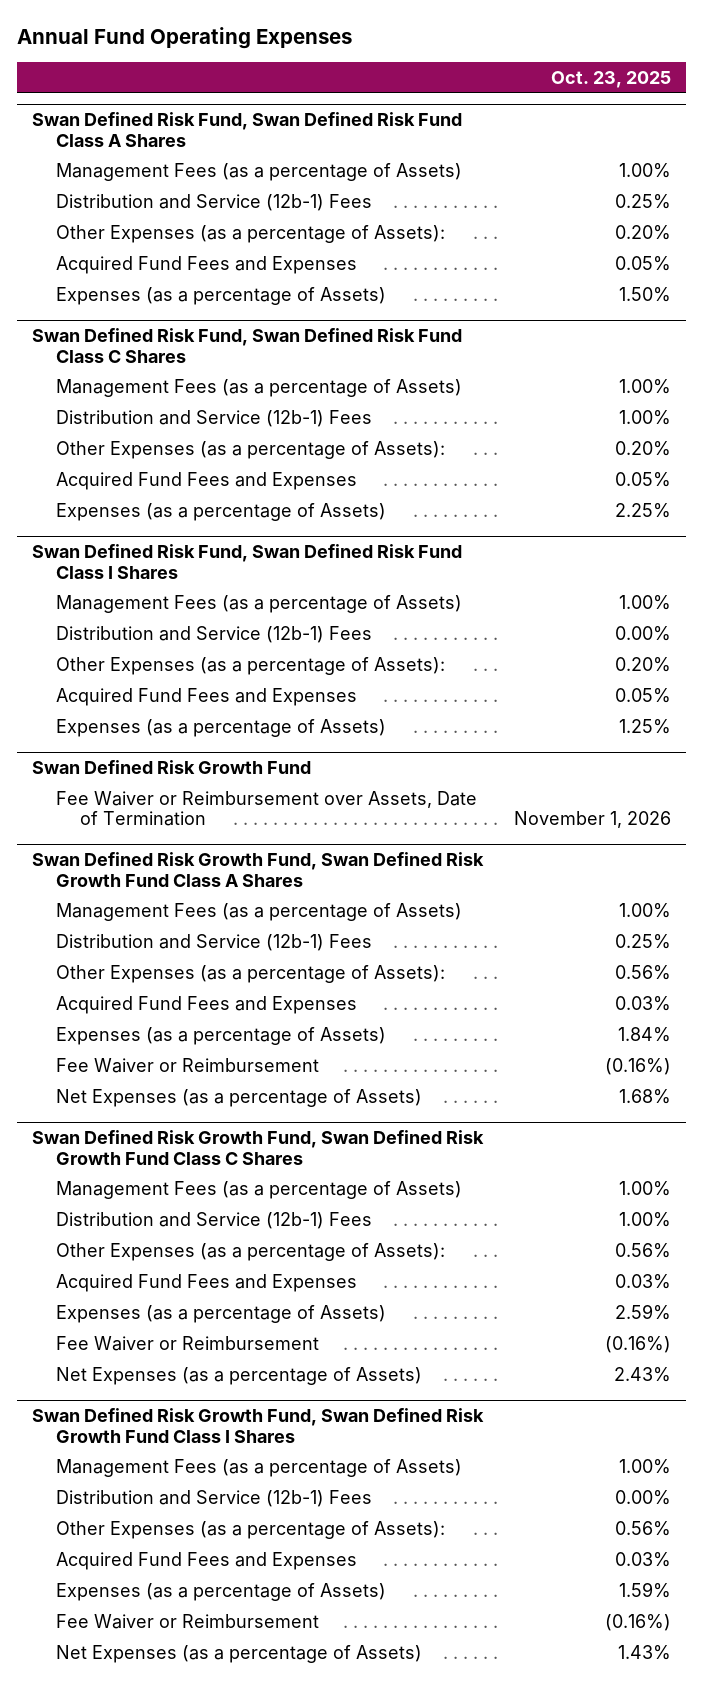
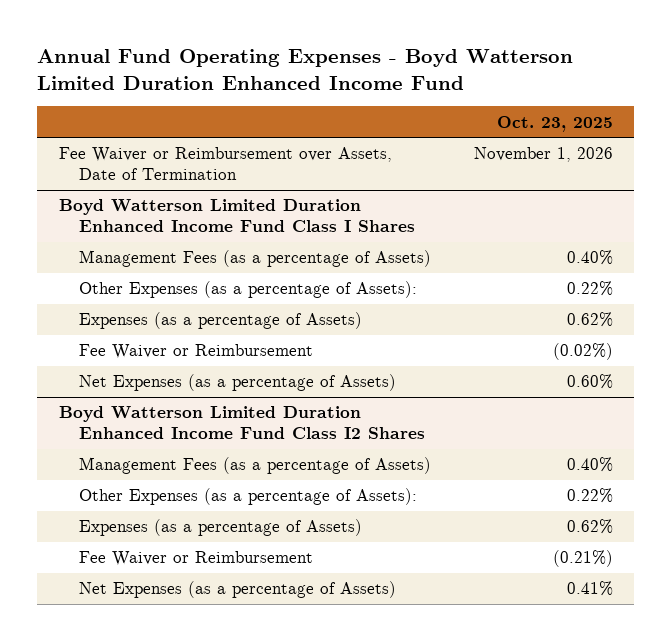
- Annual Fund Operating Expenses
+ Annual Fund Operating Expenses - Boyd Watterson Limited Duration Enhanced Income Fund
- Swan Defined Risk Fund, Swan Defined Risk Fund Class A Shares
- Management Fees (as a percentage of Assets) | 1.00%
- Distribution and Service (12b-1) Fees | 0.25%
- Other Expenses (as a percentage of Assets): | 0.20%
- Acquired Fund Fees and Expenses | 0.05%
- Expenses (as a percentage of Assets) | 1.50%
- Swan Defined Risk Fund, Swan Defined Risk Fund Class C Shares
- Management Fees (as a percentage of Assets) | 1.00%
- Distribution and Service (12b-1) Fees | 1.00%
- Other Expenses (as a percentage of Assets): | 0.20%
- Acquired Fund Fees and Expenses | 0.05%
- Expenses (as a percentage of Assets) | 2.25%
- Swan Defined Risk Fund, Swan Defined Risk Fund Class I Shares
- Management Fees (as a percentage of Assets) | 1.00%
- Distribution and Service (12b-1) Fees | 0.00%
- Other Expenses (as a percentage of Assets): | 0.20%
- Acquired Fund Fees and Expenses | 0.05%
- Expenses (as a percentage of Assets) | 1.25%
- Swan Defined Risk Growth Fund
- Swan Defined Risk Growth Fund, Swan Defined Risk Growth Fund Class A Shares
- Management Fees (as a percentage of Assets) | 1.00%
- Distribution and Service (12b-1) Fees | 0.25%
- Other Expenses (as a percentage of Assets): | 0.56%
- Acquired Fund Fees and Expenses | 0.03%
- Expenses (as a percentage of Assets) | 1.84%
- Fee Waiver or Reimbursement | (0.16%)
- Net Expenses (as a percentage of Assets) | 1.68%
- Swan Defined Risk Growth Fund, Swan Defined Risk Growth Fund Class C Shares
- Management Fees (as a percentage of Assets) | 1.00%
- Distribution and Service (12b-1) Fees | 1.00%
- Other Expenses (as a percentage of Assets): | 0.56%
- Acquired Fund Fees and Expenses | 0.03%
- Expenses (as a percentage of Assets) | 2.59%
- Fee Waiver or Reimbursement | (0.16%)
- Net Expenses (as a percentage of Assets) | 2.43%
- Swan Defined Risk Growth Fund, Swan Defined Risk Growth Fund Class I Shares
- Management Fees (as a percentage of Assets) | 1.00%
- Distribution and Service (12b-1) Fees | 0.00%
- Other Expenses (as a percentage of Assets): | 0.56%
- Acquired Fund Fees and Expenses | 0.03%
- Expenses (as a percentage of Assets) | 1.59%
- Fee Waiver or Reimbursement | (0.16%)
- Net Expenses (as a percentage of Assets) | 1.43%
+ Boyd Watterson Limited Duration Enhanced Income Fund Class I Shares
+ Management Fees (as a percentage of Assets) | 0.40%
+ Other Expenses (as a percentage of Assets): | 0.22%
+ Expenses (as a percentage of Assets) | 0.62%
+ Fee Waiver or Reimbursement | (0.02%)
+ Net Expenses (as a percentage of Assets) | 0.60%
+ Boyd Watterson Limited Duration Enhanced Income Fund Class I2 Shares
+ Management Fees (as a percentage of Assets) | 0.40%
+ Other Expenses (as a percentage of Assets): | 0.22%
+ Expenses (as a percentage of Assets) | 0.62%
+ Fee Waiver or Reimbursement | (0.21%)
+ Net Expenses (as a percentage of Assets) | 0.41%

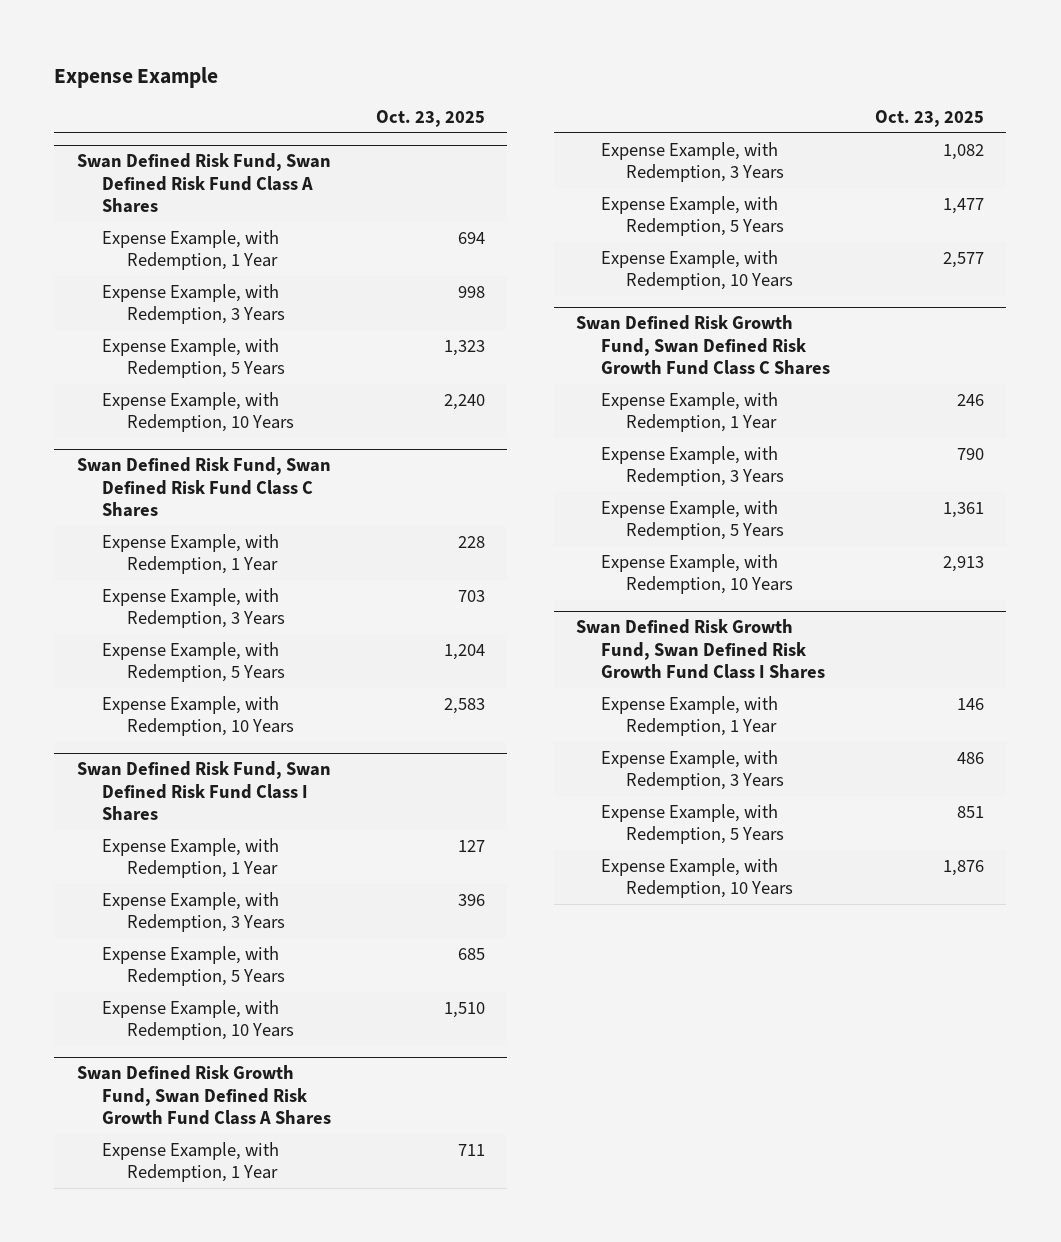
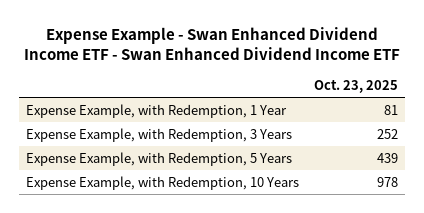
- Expense Example
+ Expense Example - Swan Enhanced Dividend Income ETF - Swan Enhanced Dividend Income ETF
- Swan Defined Risk Fund, Swan Defined Risk Fund Class A Shares
- Expense Example, with Redemption, 1 Year | 694
- Expense Example, with Redemption, 3 Years | 998
- Expense Example, with Redemption, 5 Years | 1,323
- Expense Example, with Redemption, 10 Years | 2,240
- Swan Defined Risk Fund, Swan Defined Risk Fund Class C Shares
- Expense Example, with Redemption, 1 Year | 228
- Expense Example, with Redemption, 3 Years | 703
- Expense Example, with Redemption, 5 Years | 1,204
- Expense Example, with Redemption, 10 Years | 2,583
- Swan Defined Risk Fund, Swan Defined Risk Fund Class I Shares
- Expense Example, with Redemption, 1 Year | 127
- Expense Example, with Redemption, 3 Years | 396
- Expense Example, with Redemption, 5 Years | 685
- Expense Example, with Redemption, 10 Years | 1,510
- Swan Defined Risk Growth Fund, Swan Defined Risk Growth Fund Class A Shares
- Expense Example, with Redemption, 1 Year | 711
- Expense Example, with Redemption, 3 Years | 1,082
- Expense Example, with Redemption, 5 Years | 1,477
- Expense Example, with Redemption, 10 Years | 2,577
- Swan Defined Risk Growth Fund, Swan Defined Risk Growth Fund Class C Shares
- Expense Example, with Redemption, 1 Year | 246
- Expense Example, with Redemption, 3 Years | 790
- Expense Example, with Redemption, 5 Years | 1,361
- Expense Example, with Redemption, 10 Years | 2,913
- Swan Defined Risk Growth Fund, Swan Defined Risk Growth Fund Class I Shares
- Expense Example, with Redemption, 1 Year | 146
- Expense Example, with Redemption, 3 Years | 486
- Expense Example, with Redemption, 5 Years | 851
- Expense Example, with Redemption, 10 Years | 1,876
+ Expense Example, with Redemption, 1 Year | 81
+ Expense Example, with Redemption, 3 Years | 252
+ Expense Example, with Redemption, 5 Years | 439
+ Expense Example, with Redemption, 10 Years | 978

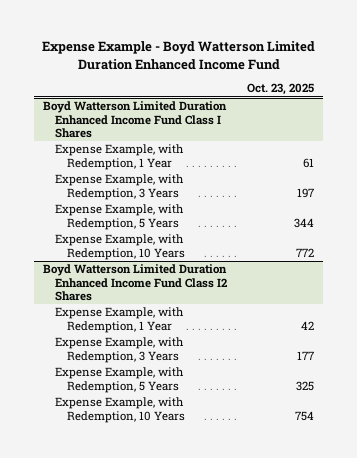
- Expense Example - Swan Enhanced Dividend Income ETF - Swan Enhanced Dividend Income ETF
+ Expense Example - Boyd Watterson Limited Duration Enhanced Income Fund
- Expense Example, with Redemption, 1 Year | 81
- Expense Example, with Redemption, 3 Years | 252
- Expense Example, with Redemption, 5 Years | 439
- Expense Example, with Redemption, 10 Years | 978
+ Boyd Watterson Limited Duration Enhanced Income Fund Class I Shares
+ Expense Example, with Redemption, 1 Year | 61
+ Expense Example, with Redemption, 3 Years | 197
+ Expense Example, with Redemption, 5 Years | 344
+ Expense Example, with Redemption, 10 Years | 772
+ Boyd Watterson Limited Duration Enhanced Income Fund Class I2 Shares
+ Expense Example, with Redemption, 1 Year | 42
+ Expense Example, with Redemption, 3 Years | 177
+ Expense Example, with Redemption, 5 Years | 325
+ Expense Example, with Redemption, 10 Years | 754

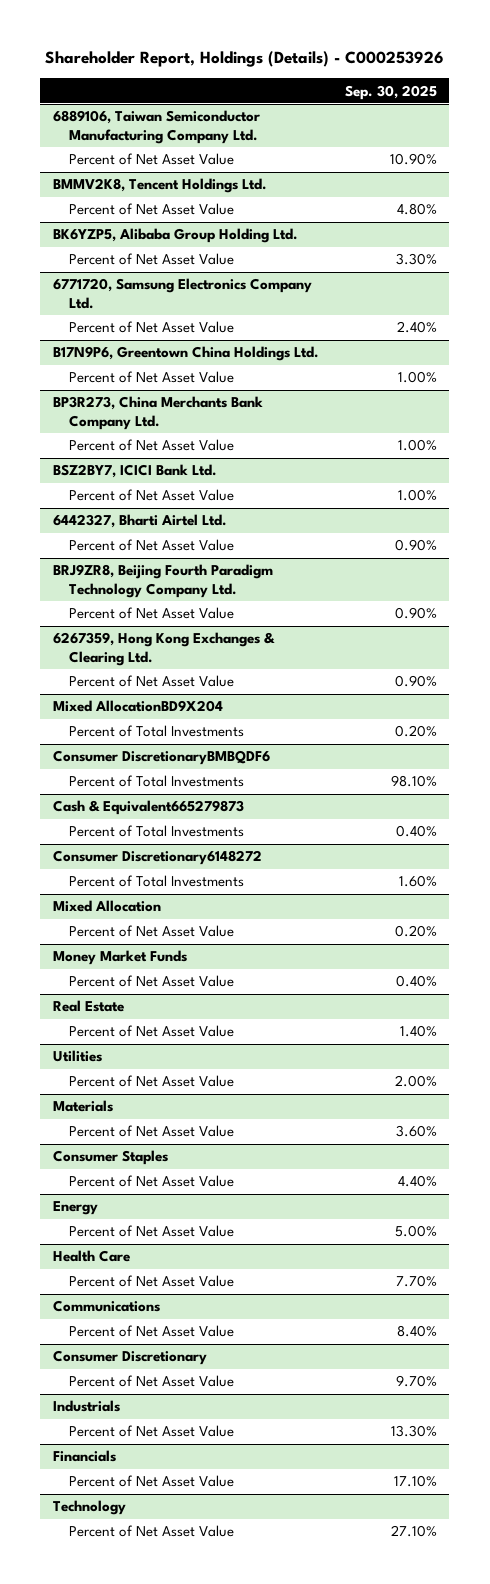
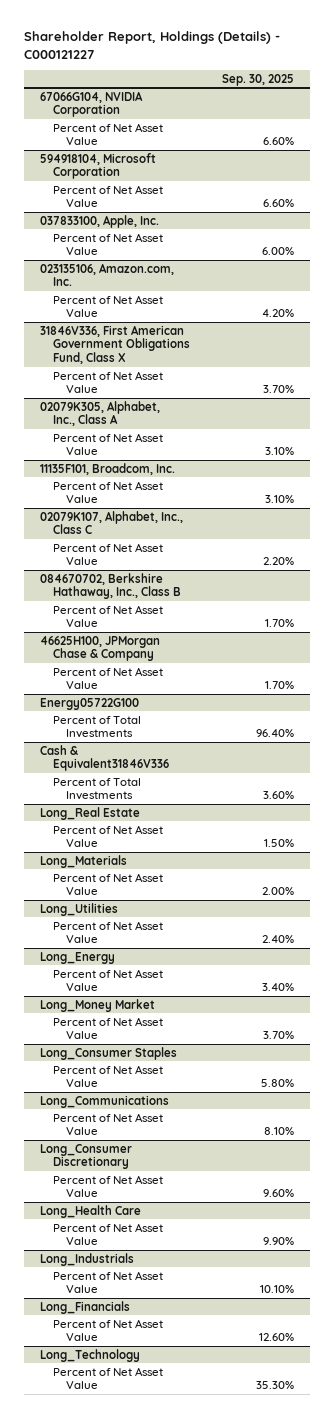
- Shareholder Report, Holdings (Details) - C000253926
+ Shareholder Report, Holdings (Details) - C000121227
- 6889106, Taiwan Semiconductor Manufacturing Company Ltd.
- Percent of Net Asset Value | 10.90%
- BMMV2K8, Tencent Holdings Ltd.
- Percent of Net Asset Value | 4.80%
- BK6YZP5, Alibaba Group Holding Ltd.
- Percent of Net Asset Value | 3.30%
- 6771720, Samsung Electronics Company Ltd.
- Percent of Net Asset Value | 2.40%
- B17N9P6, Greentown China Holdings Ltd.
- Percent of Net Asset Value | 1.00%
- BP3R273, China Merchants Bank Company Ltd.
- Percent of Net Asset Value | 1.00%
- BSZ2BY7, ICICI Bank Ltd.
- Percent of Net Asset Value | 1.00%
- 6442327, Bharti Airtel Ltd.
- Percent of Net Asset Value | 0.90%
- BRJ9ZR8, Beijing Fourth Paradigm Technology Company Ltd.
- Percent of Net Asset Value | 0.90%
- 6267359, Hong Kong Exchanges & Clearing Ltd.
- Percent of Net Asset Value | 0.90%
- Mixed AllocationBD9X204
- Percent of Total Investments | 0.20%
- Consumer DiscretionaryBMBQDF6
- Percent of Total Investments | 98.10%
- Cash & Equivalent665279873
- Percent of Total Investments | 0.40%
- Consumer Discretionary6148272
- Percent of Total Investments | 1.60%
- Mixed Allocation
- Percent of Net Asset Value | 0.20%
- Money Market Funds
- Percent of Net Asset Value | 0.40%
- Real Estate
- Percent of Net Asset Value | 1.40%
- Utilities
+ 67066G104, NVIDIA Corporation
+ Percent of Net Asset Value | 6.60%
+ 594918104, Microsoft Corporation
+ Percent of Net Asset Value | 6.60%
+ 037833100, Apple, Inc.
+ Percent of Net Asset Value | 6.00%
+ 023135106, Amazon.com, Inc.
+ Percent of Net Asset Value | 4.20%
+ 31846V336, First American Government Obligations Fund, Class X
+ Percent of Net Asset Value | 3.70%
+ 02079K305, Alphabet, Inc., Class A
+ Percent of Net Asset Value | 3.10%
+ 11135F101, Broadcom, Inc.
+ Percent of Net Asset Value | 3.10%
+ 02079K107, Alphabet, Inc., Class C
+ Percent of Net Asset Value | 2.20%
+ 084670702, Berkshire Hathaway, Inc., Class B
+ Percent of Net Asset Value | 1.70%
+ 46625H100, JPMorgan Chase & Company
+ Percent of Net Asset Value | 1.70%
+ Energy05722G100
+ Percent of Total Investments | 96.40%
+ Cash & Equivalent31846V336
+ Percent of Total Investments | 3.60%
+ Long_Real Estate
+ Percent of Net Asset Value | 1.50%
+ Long_Materials
- Materials
- Percent of Net Asset Value | 3.60%
- Consumer Staples
- Percent of Net Asset Value | 4.40%
- Energy
- Percent of Net Asset Value | 5.00%
- Health Care
- Percent of Net Asset Value | 7.70%
- Communications
- Percent of Net Asset Value | 8.40%
- Consumer Discretionary
- Percent of Net Asset Value | 9.70%
- Industrials
- Percent of Net Asset Value | 13.30%
- Financials
- Percent of Net Asset Value | 17.10%
- Technology
- Percent of Net Asset Value | 27.10%
+ Long_Utilities
+ Percent of Net Asset Value | 2.40%
+ Long_Energy
+ Percent of Net Asset Value | 3.40%
+ Long_Money Market
+ Percent of Net Asset Value | 3.70%
+ Long_Consumer Staples
+ Percent of Net Asset Value | 5.80%
+ Long_Communications
+ Percent of Net Asset Value | 8.10%
+ Long_Consumer Discretionary
+ Percent of Net Asset Value | 9.60%
+ Long_Health Care
+ Percent of Net Asset Value | 9.90%
+ Long_Industrials
+ Percent of Net Asset Value | 10.10%
+ Long_Financials
+ Percent of Net Asset Value | 12.60%
+ Long_Technology
+ Percent of Net Asset Value | 35.30%

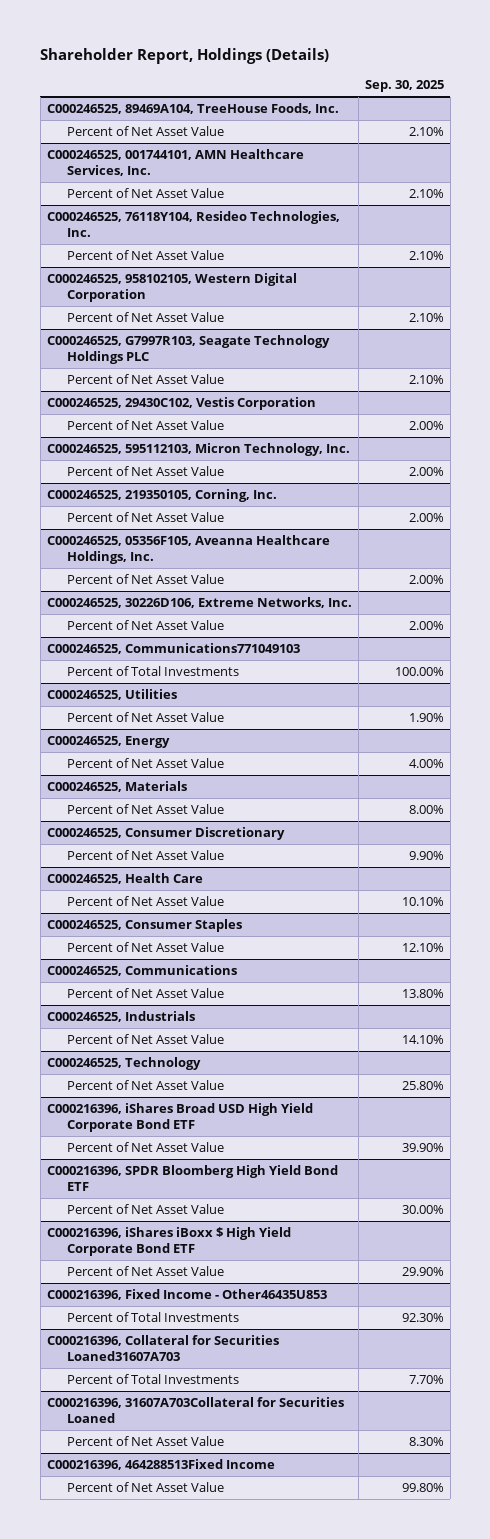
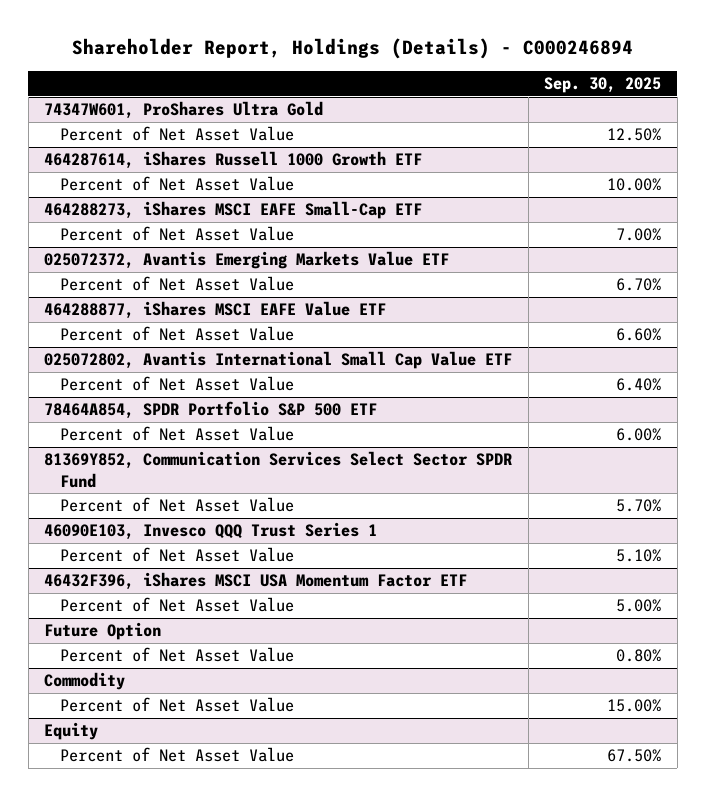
- Shareholder Report, Holdings (Details)
+ Shareholder Report, Holdings (Details) - C000246894
- C000246525, 89469A104, TreeHouse Foods, Inc.
- Percent of Net Asset Value | 2.10%
- C000246525, 001744101, AMN Healthcare Services, Inc.
- Percent of Net Asset Value | 2.10%
- C000246525, 76118Y104, Resideo Technologies, Inc.
- Percent of Net Asset Value | 2.10%
- C000246525, 958102105, Western Digital Corporation
- Percent of Net Asset Value | 2.10%
- C000246525, G7997R103, Seagate Technology Holdings PLC
- Percent of Net Asset Value | 2.10%
- C000246525, 29430C102, Vestis Corporation
- Percent of Net Asset Value | 2.00%
- C000246525, 595112103, Micron Technology, Inc.
- Percent of Net Asset Value | 2.00%
- C000246525, 219350105, Corning, Inc.
- Percent of Net Asset Value | 2.00%
- C000246525, 05356F105, Aveanna Healthcare Holdings, Inc.
- Percent of Net Asset Value | 2.00%
- C000246525, 30226D106, Extreme Networks, Inc.
- Percent of Net Asset Value | 2.00%
- C000246525, Communications771049103
- Percent of Total Investments | 100.00%
- C000246525, Utilities
- Percent of Net Asset Value | 1.90%
- C000246525, Energy
- Percent of Net Asset Value | 4.00%
- C000246525, Materials
- Percent of Net Asset Value | 8.00%
- C000246525, Consumer Discretionary
- Percent of Net Asset Value | 9.90%
- C000246525, Health Care
- Percent of Net Asset Value | 10.10%
- C000246525, Consumer Staples
- Percent of Net Asset Value | 12.10%
- C000246525, Communications
- Percent of Net Asset Value | 13.80%
- C000246525, Industrials
- Percent of Net Asset Value | 14.10%
- C000246525, Technology
- Percent of Net Asset Value | 25.80%
- C000216396, iShares Broad USD High Yield Corporate Bond ETF
- Percent of Net Asset Value | 39.90%
- C000216396, SPDR Bloomberg High Yield Bond ETF
- Percent of Net Asset Value | 30.00%
- C000216396, iShares iBoxx $ High Yield Corporate Bond ETF
- Percent of Net Asset Value | 29.90%
- C000216396, Fixed Income - Other46435U853
- Percent of Total Investments | 92.30%
- C000216396, Collateral for Securities Loaned31607A703
- Percent of Total Investments | 7.70%
- C000216396, 31607A703Collateral for Securities Loaned
- Percent of Net Asset Value | 8.30%
- C000216396, 464288513Fixed Income
- Percent of Net Asset Value | 99.80%
+ 74347W601, ProShares Ultra Gold
+ Percent of Net Asset Value | 12.50%
+ 464287614, iShares Russell 1000 Growth ETF
+ Percent of Net Asset Value | 10.00%
+ 464288273, iShares MSCI EAFE Small-Cap ETF
+ Percent of Net Asset Value | 7.00%
+ 025072372, Avantis Emerging Markets Value ETF
+ Percent of Net Asset Value | 6.70%
+ 464288877, iShares MSCI EAFE Value ETF
+ Percent of Net Asset Value | 6.60%
+ 025072802, Avantis International Small Cap Value ETF
+ Percent of Net Asset Value | 6.40%
+ 78464A854, SPDR Portfolio S&P 500 ETF
+ Percent of Net Asset Value | 6.00%
+ 81369Y852, Communication Services Select Sector SPDR Fund
+ Percent of Net Asset Value | 5.70%
+ 46090E103, Invesco QQQ Trust Series 1
+ Percent of Net Asset Value | 5.10%
+ 46432F396, iShares MSCI USA Momentum Factor ETF
+ Percent of Net Asset Value | 5.00%
+ Future Option
+ Percent of Net Asset Value | 0.80%
+ Commodity
+ Percent of Net Asset Value | 15.00%
+ Equity
+ Percent of Net Asset Value | 67.50%

